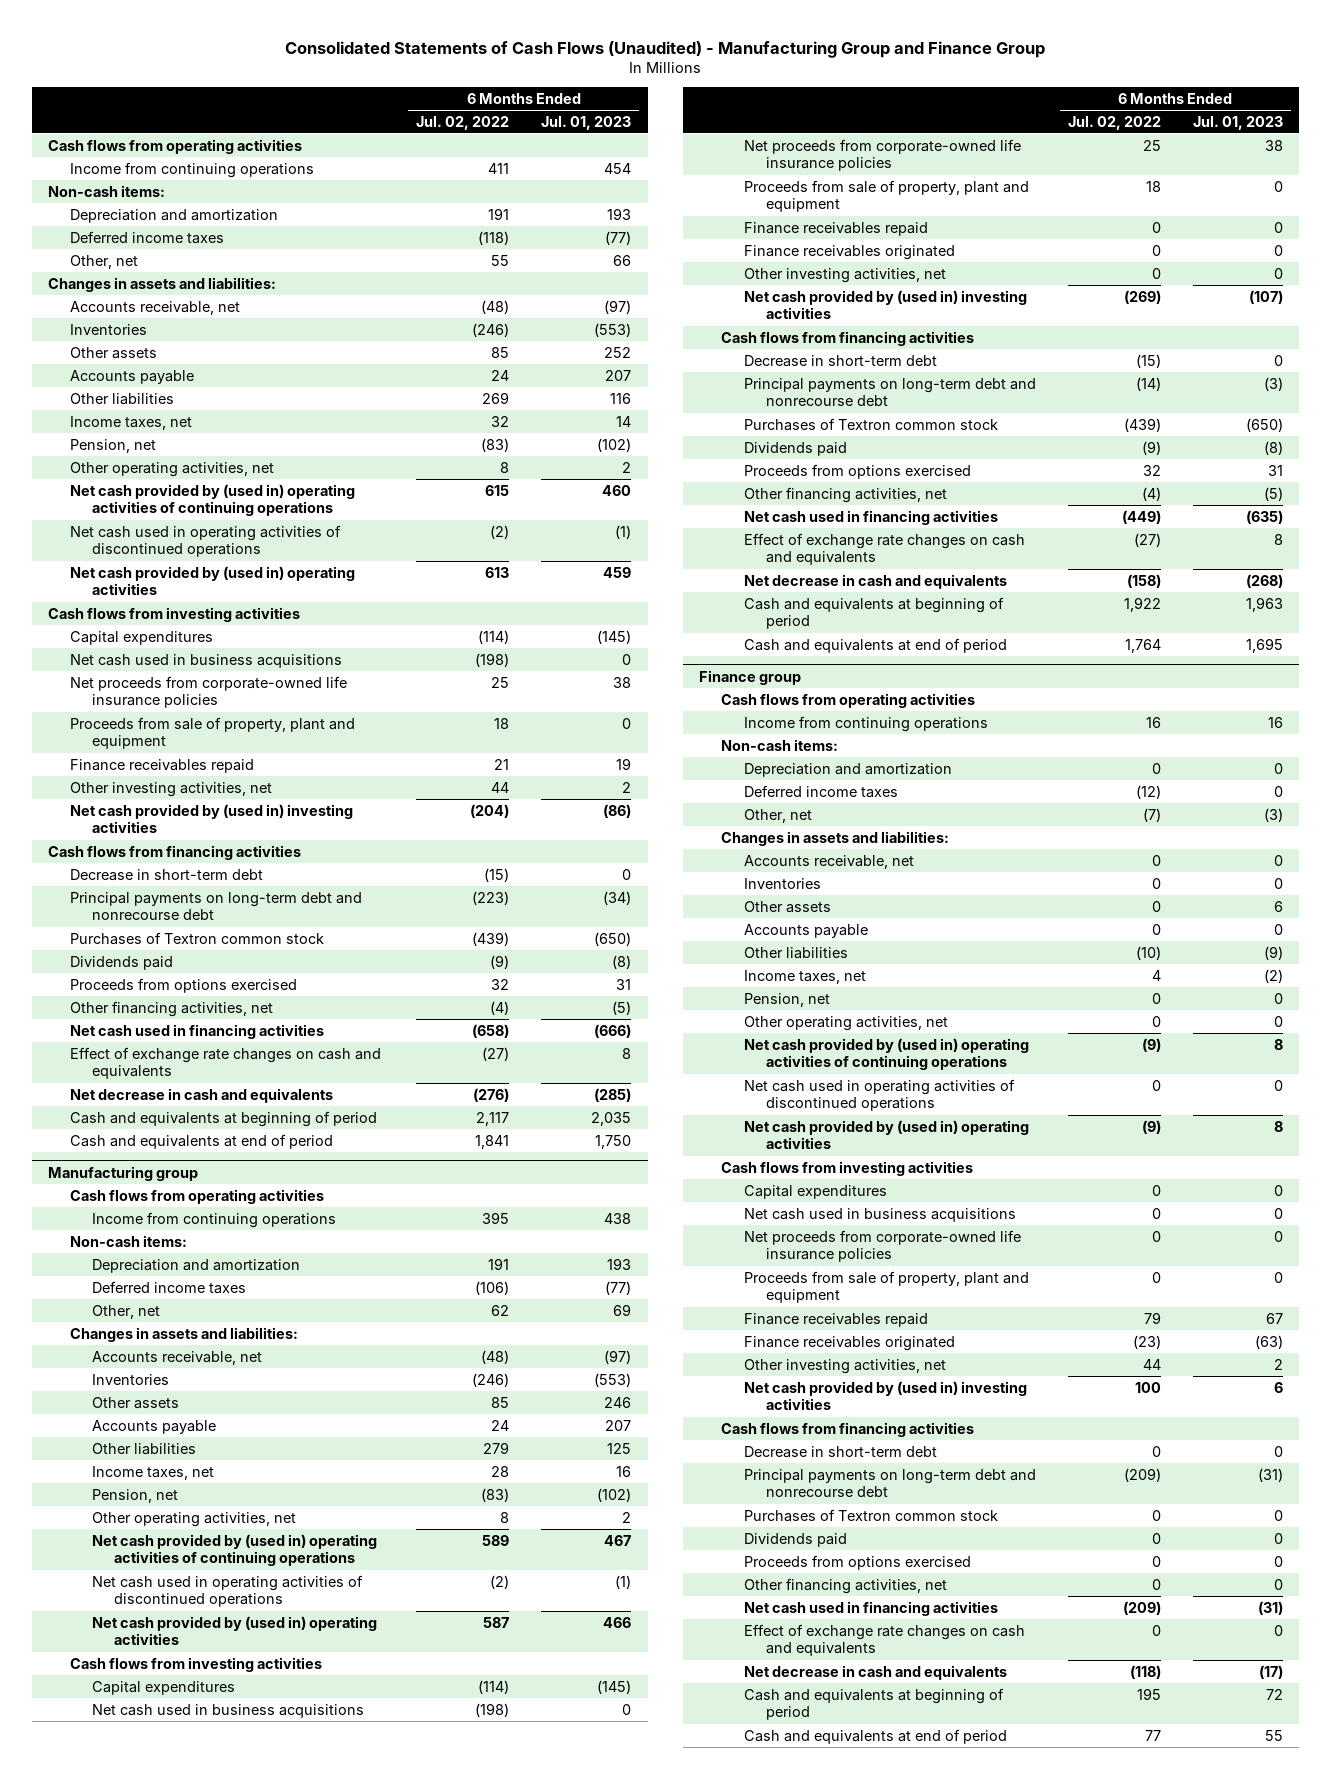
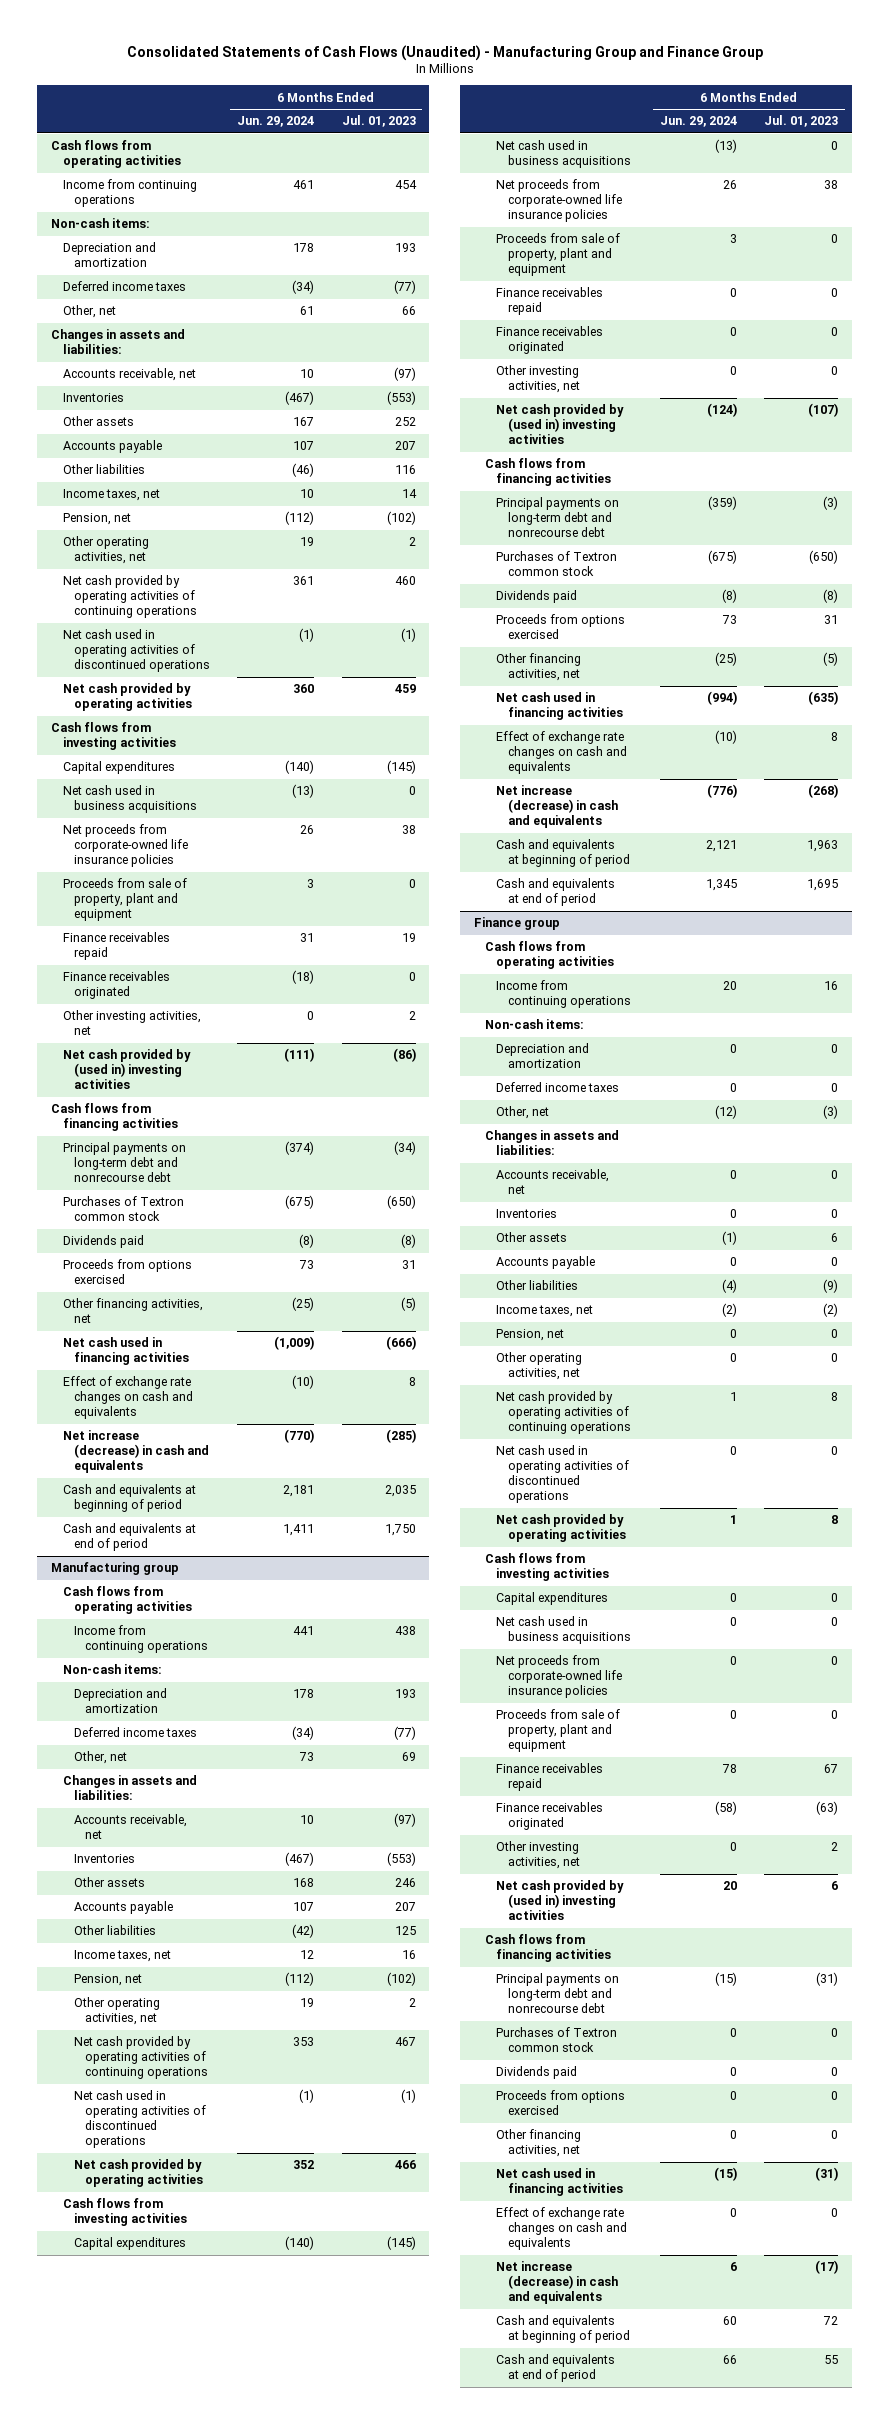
- | 6 Months Ended Jul. 02, 2022 | 6 Months Ended Jul. 01, 2023
+ | 6 Months Ended Jun. 29, 2024 | 6 Months Ended Jul. 01, 2023
- Net cash provided by (used in) operating activities of continuing operations | 615 | 460
+ Net cash provided by operating activities of continuing operations | 361 | 460
- Net cash provided by (used in) operating activities | 613 | 459
+ Net cash provided by operating activities | 360 | 459
+ Finance receivables originated | (18) | 0
- Decrease in short-term debt | (15) | 0
- Net decrease in cash and equivalents | (276) | (285)
+ Net increase (decrease) in cash and equivalents | (770) | (285)
@ Manufacturing group
- Net cash provided by (used in) operating activities of continuing operations | 589 | 467
+ Net cash provided by operating activities of continuing operations | 353 | 467
- Net cash provided by (used in) operating activities | 587 | 466
+ Net cash provided by operating activities | 352 | 466
- Decrease in short-term debt | (15) | 0
- Net decrease in cash and equivalents | (158) | (268)
+ Net increase (decrease) in cash and equivalents | (776) | (268)
@ Finance group
- Net cash provided by (used in) operating activities of continuing operations | (9) | 8
+ Net cash provided by operating activities of continuing operations | 1 | 8
- Net cash provided by (used in) operating activities | (9) | 8
+ Net cash provided by operating activities | 1 | 8
- Decrease in short-term debt | 0 | 0
- Net decrease in cash and equivalents | (118) | (17)
+ Net increase (decrease) in cash and equivalents | 6 | (17)

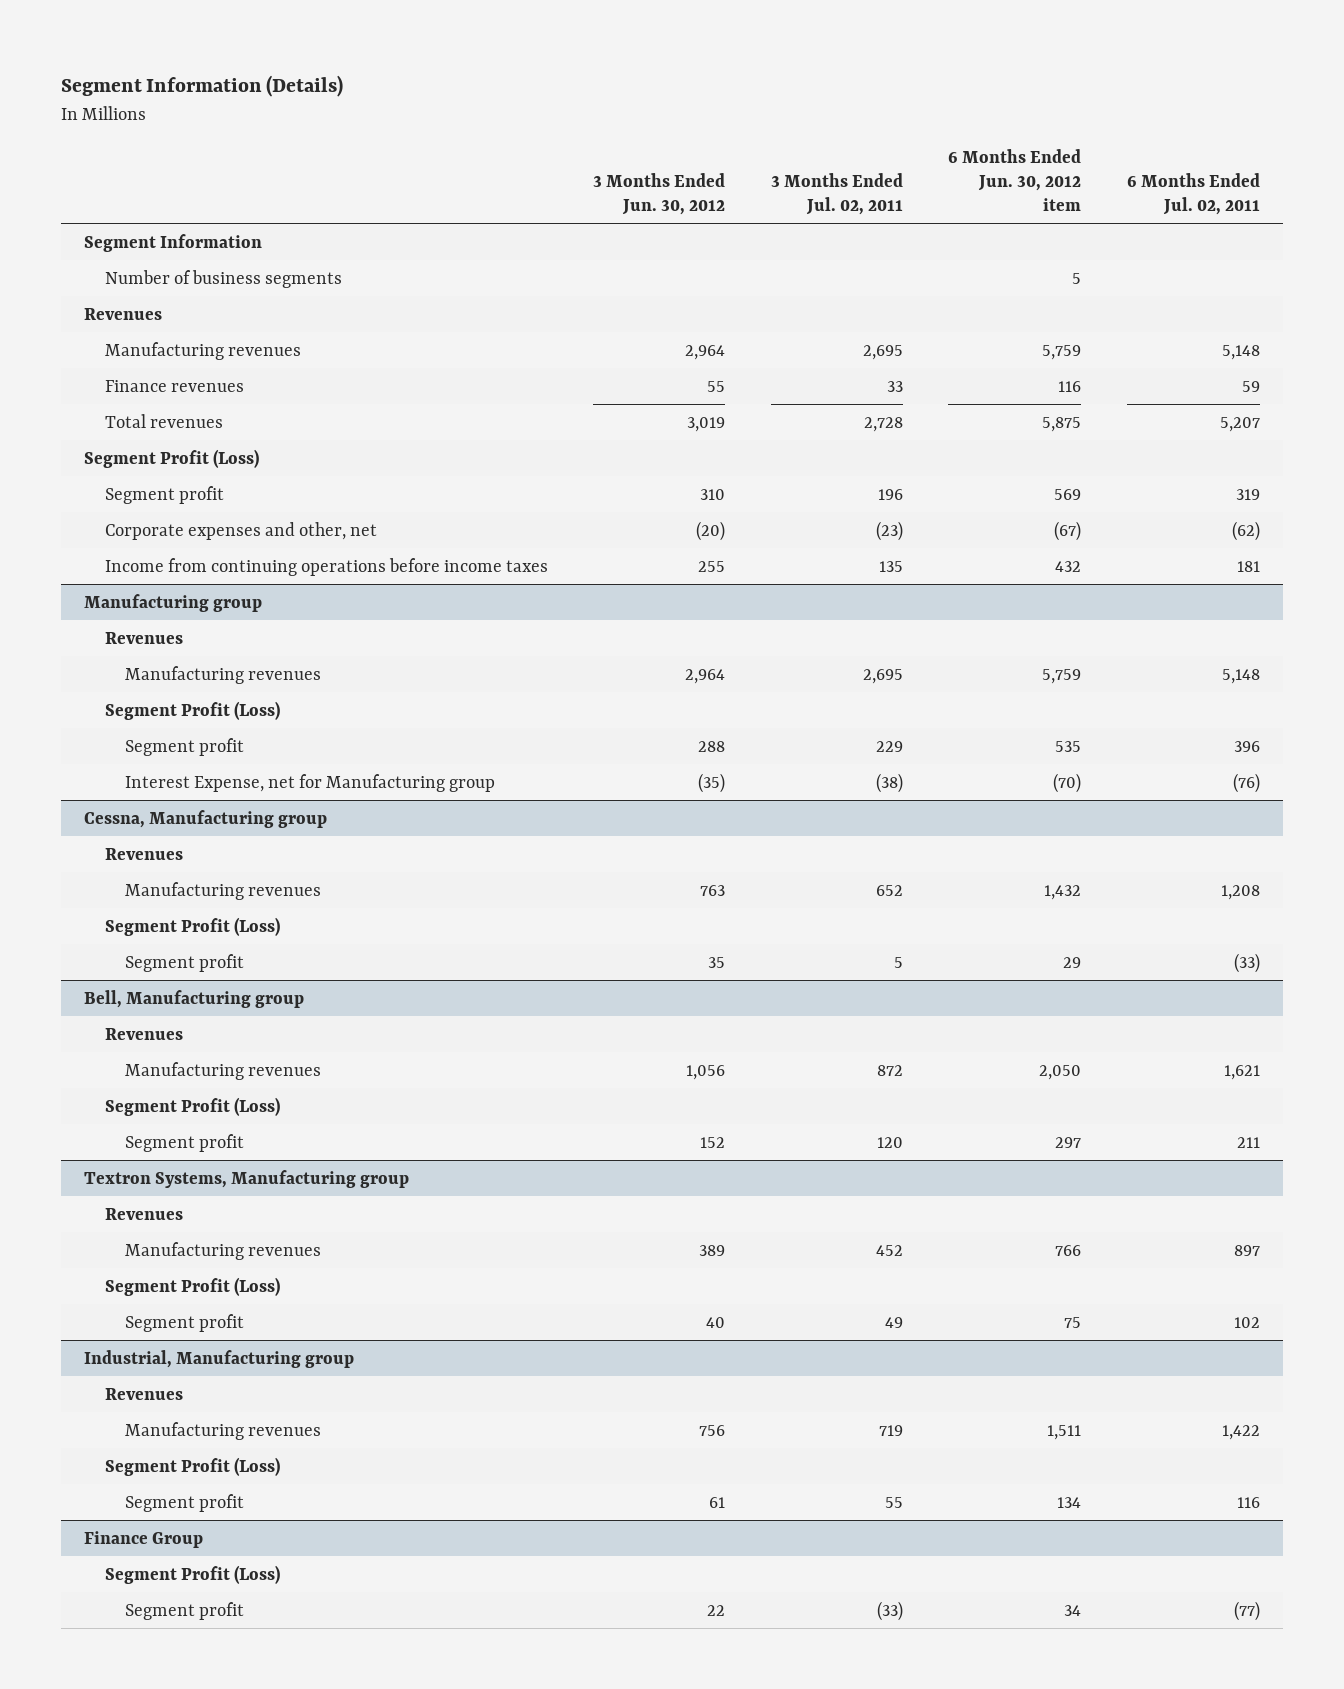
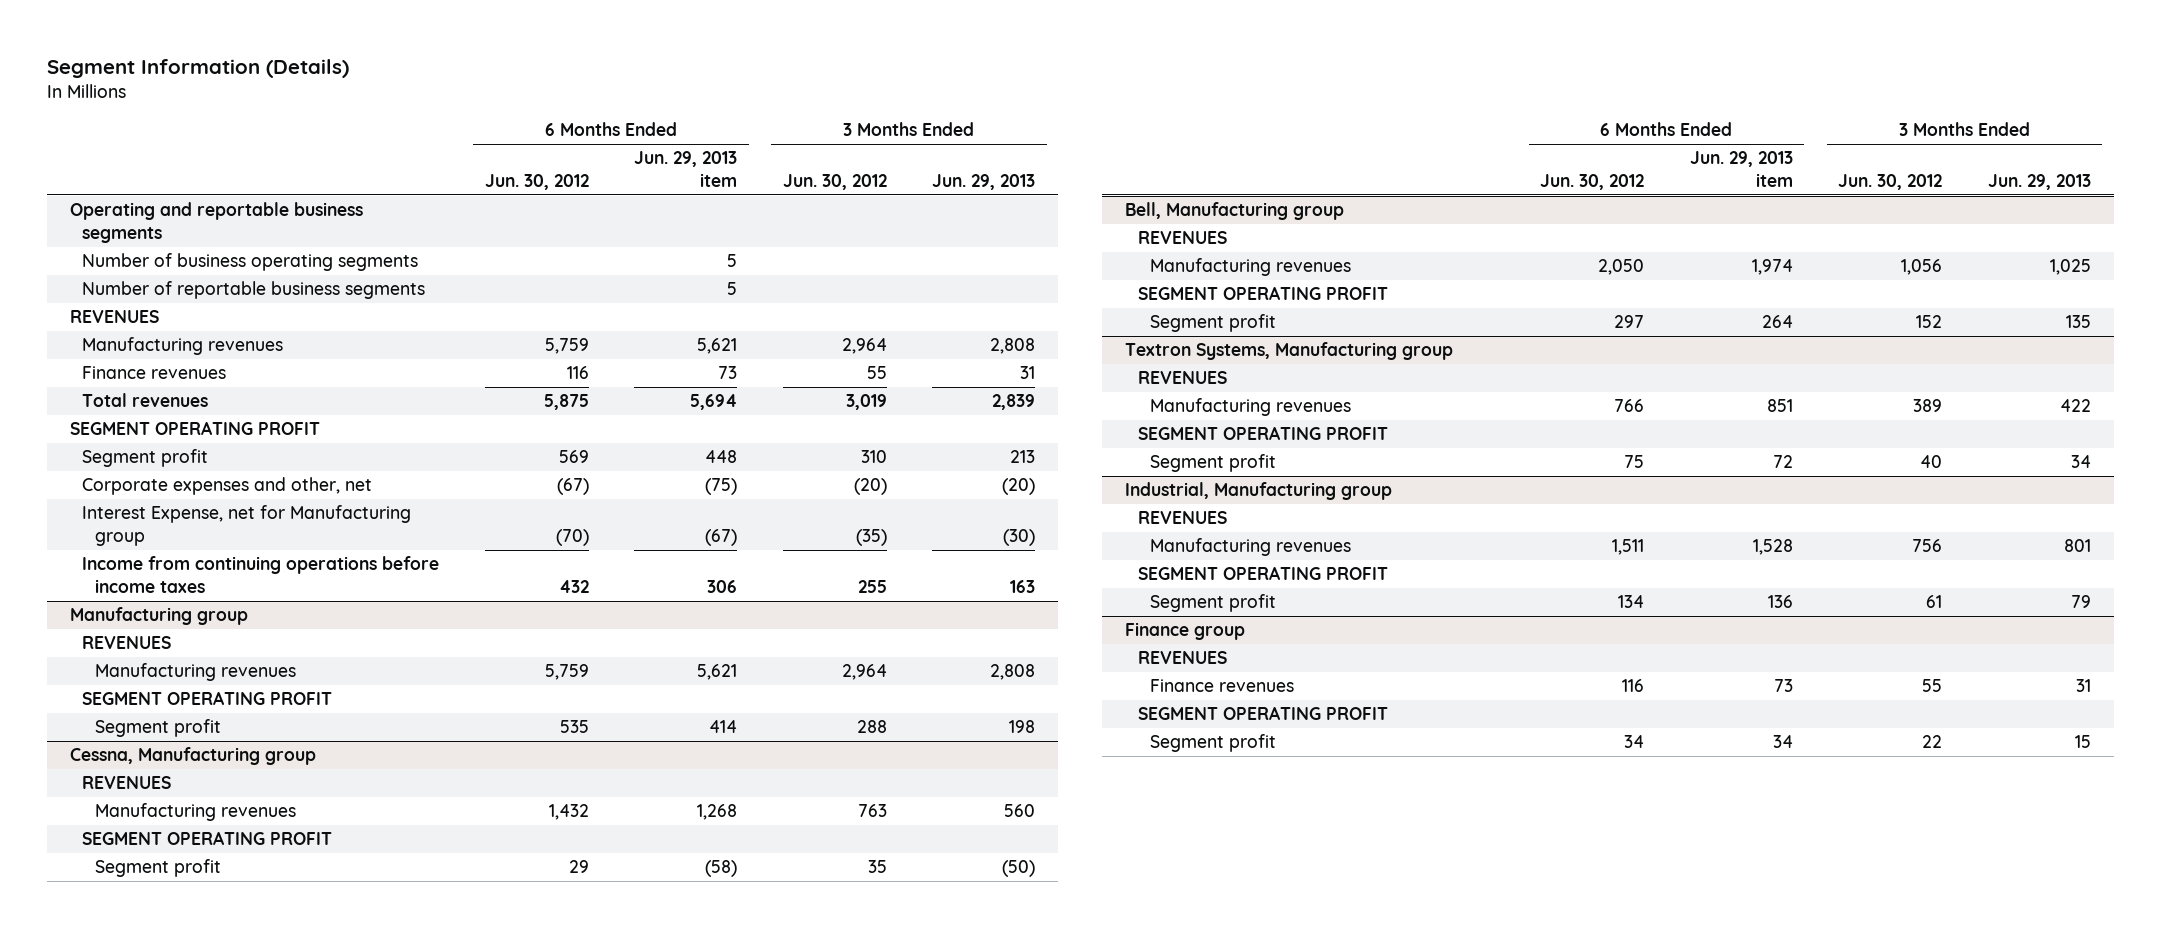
- | 3 Months Ended Jun. 30, 2012 | 3 Months Ended Jul. 02, 2011 | 6 Months Ended Jun. 30, 2012 item | 6 Months Ended Jul. 02, 2011
+ | 6 Months Ended Jun. 30, 2012 | 6 Months Ended Jun. 29, 2013 item | 3 Months Ended Jun. 30, 2012 | 3 Months Ended Jun. 29, 2013
- Segment Information
- Number of business segments | | | 5 |
- Revenues
+ Operating and reportable business segments
+ Number of business operating segments | | 5 | |
+ Number of reportable business segments | | 5 | |
+ REVENUES
- Segment Profit (Loss)
+ SEGMENT OPERATING PROFIT
+ Interest Expense, net for Manufacturing group | (70) | (67) | (35) | (30)
@ Manufacturing group
- Revenues
+ REVENUES
- Segment Profit (Loss)
+ SEGMENT OPERATING PROFIT
- Interest Expense, net for Manufacturing group | (35) | (38) | (70) | (76)
@ Cessna, Manufacturing group
- Revenues
+ REVENUES
- Segment Profit (Loss)
+ SEGMENT OPERATING PROFIT
@ Bell, Manufacturing group
- Revenues
+ REVENUES
- Segment Profit (Loss)
+ SEGMENT OPERATING PROFIT
@ Textron Systems, Manufacturing group
- Revenues
+ REVENUES
- Segment Profit (Loss)
+ SEGMENT OPERATING PROFIT
@ Industrial, Manufacturing group
- Revenues
+ REVENUES
- Segment Profit (Loss)
+ SEGMENT OPERATING PROFIT
- Finance Group
- Segment Profit (Loss)
+ Finance group
+ REVENUES
+ Finance revenues | 116 | 73 | 55 | 31
+ SEGMENT OPERATING PROFIT

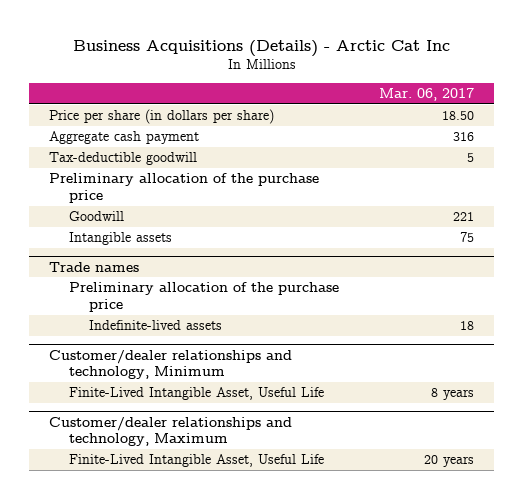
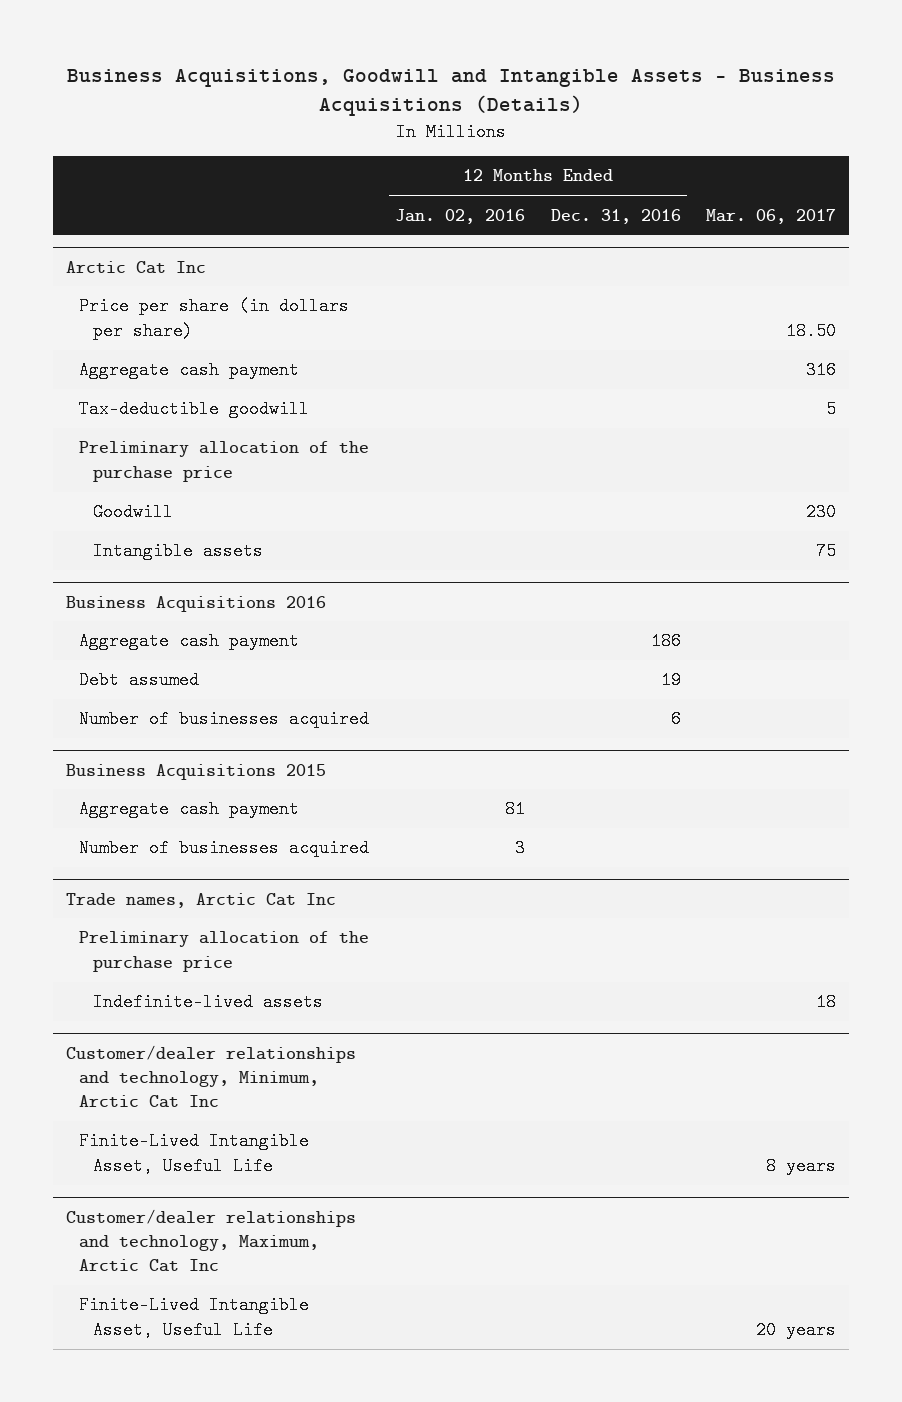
- Business Acquisitions (Details) - Arctic Cat Inc
+ Business Acquisitions, Goodwill and Intangible Assets - Business Acquisitions (Details)
- | Mar. 06, 2017
+ | 12 Months Ended Jan. 02, 2016 | 12 Months Ended Dec. 31, 2016 | Mar. 06, 2017
+ Arctic Cat Inc
- Goodwill | 221
+ Goodwill | | | 230
- Trade names
+ Business Acquisitions 2016
+ Aggregate cash payment | | 186 |
+ Debt assumed | | 19 |
+ Number of businesses acquired | | 6 |
+ Business Acquisitions 2015
+ Aggregate cash payment | 81 | |
+ Number of businesses acquired | 3 | |
+ Trade names, Arctic Cat Inc
- Customer/dealer relationships and technology, Minimum
+ Customer/dealer relationships and technology, Minimum, Arctic Cat Inc
- Customer/dealer relationships and technology, Maximum
+ Customer/dealer relationships and technology, Maximum, Arctic Cat Inc

